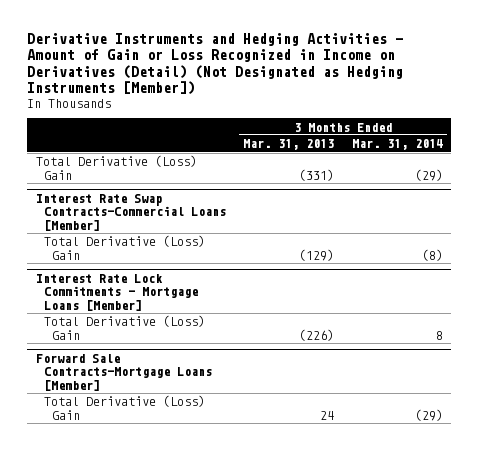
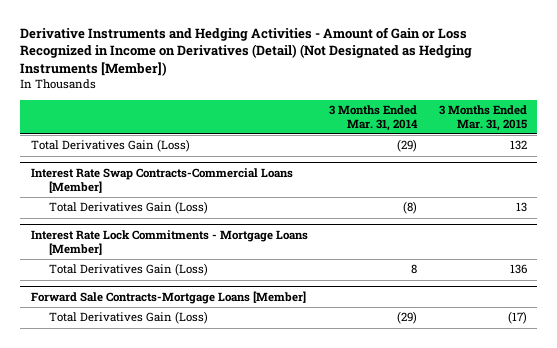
- | 3 Months Ended Mar. 31, 2013 | 3 Months Ended Mar. 31, 2014
+ | 3 Months Ended Mar. 31, 2014 | 3 Months Ended Mar. 31, 2015
- Total Derivative (Loss) Gain | (331) | (29)
+ Total Derivatives Gain (Loss) | (29) | 132
@ Interest Rate Swap Contracts-Commercial Loans [Member]
- Total Derivative (Loss) Gain | (129) | (8)
+ Total Derivatives Gain (Loss) | (8) | 13
@ Interest Rate Lock Commitments - Mortgage Loans [Member]
- Total Derivative (Loss) Gain | (226) | 8
+ Total Derivatives Gain (Loss) | 8 | 136
@ Forward Sale Contracts-Mortgage Loans [Member]
- Total Derivative (Loss) Gain | 24 | (29)
+ Total Derivatives Gain (Loss) | (29) | (17)

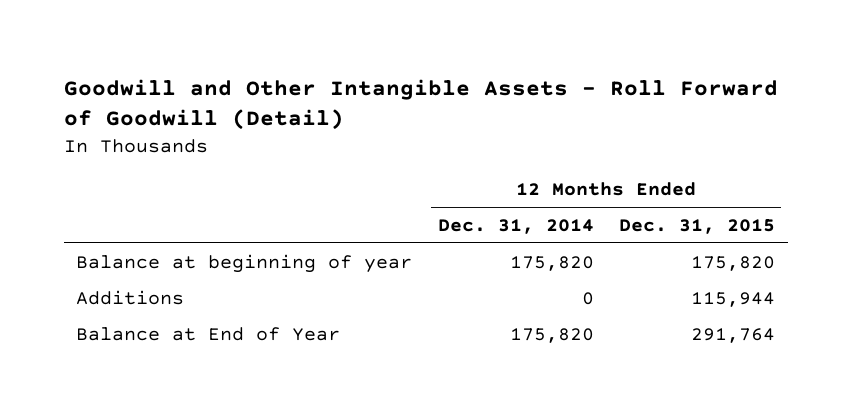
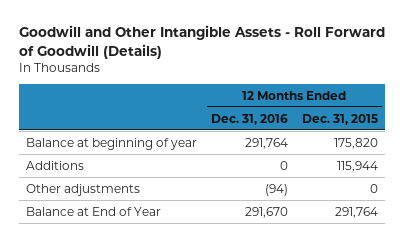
- Goodwill and Other Intangible Assets - Roll Forward of Goodwill (Detail)
+ Goodwill and Other Intangible Assets - Roll Forward of Goodwill (Details)
- | 12 Months Ended Dec. 31, 2014 | 12 Months Ended Dec. 31, 2015
+ | 12 Months Ended Dec. 31, 2016 | 12 Months Ended Dec. 31, 2015
+ Other adjustments | (94) | 0

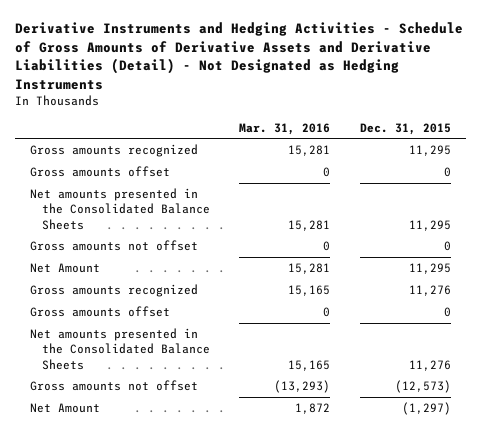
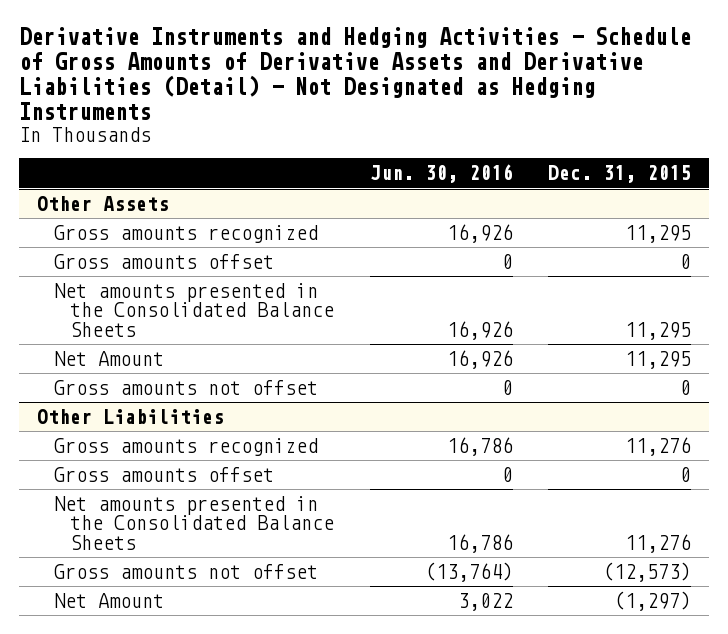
- | Mar. 31, 2016 | Dec. 31, 2015
+ | Jun. 30, 2016 | Dec. 31, 2015
+ Other Assets
- Gross amounts not offset | 0 | 0
+ Gross amounts not offset | 0 | 0
+ Other Liabilities

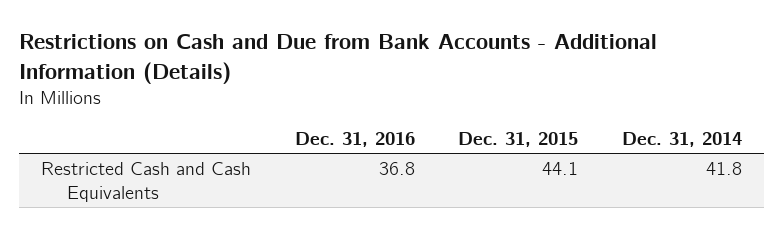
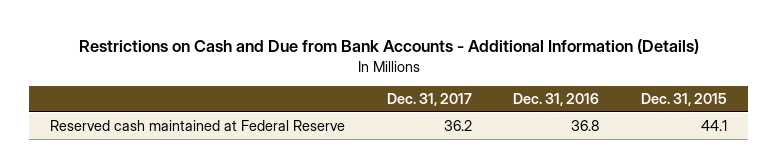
- | Dec. 31, 2016 | Dec. 31, 2015 | Dec. 31, 2014
+ | Dec. 31, 2017 | Dec. 31, 2016 | Dec. 31, 2015
- Restricted Cash and Cash Equivalents | 36.8 | 44.1 | 41.8
+ Reserved cash maintained at Federal Reserve | 36.2 | 36.8 | 44.1

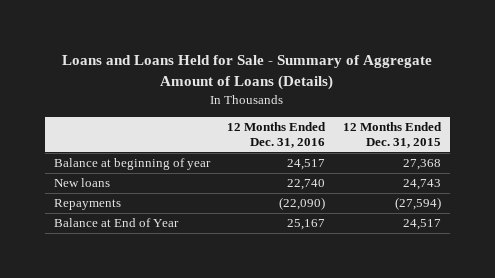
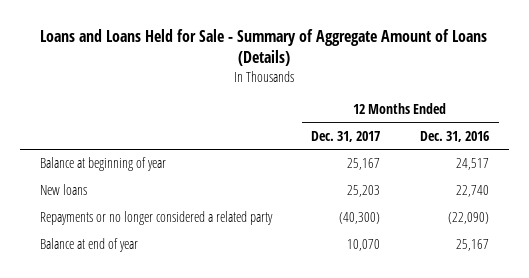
- | 12 Months Ended Dec. 31, 2016 | 12 Months Ended Dec. 31, 2015
+ | 12 Months Ended Dec. 31, 2017 | 12 Months Ended Dec. 31, 2016
- Repayments | (22,090) | (27,594)
- Balance at End of Year | 25,167 | 24,517
+ Repayments or no longer considered a related party | (40,300) | (22,090)
+ Balance at end of year | 10,070 | 25,167

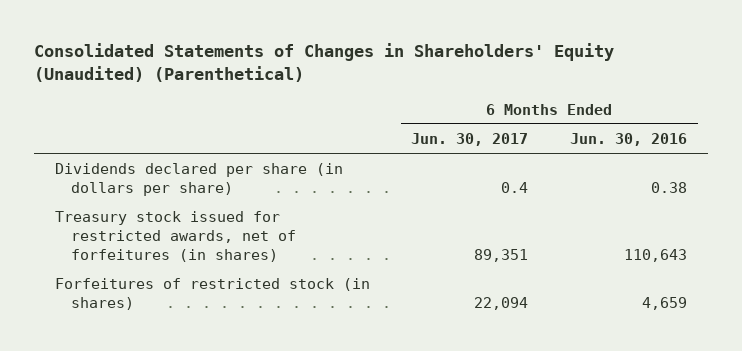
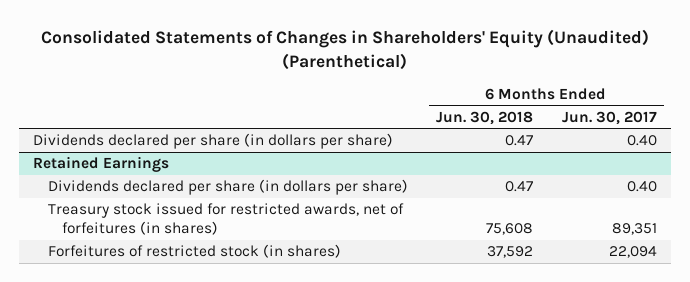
- | 6 Months Ended Jun. 30, 2017 | 6 Months Ended Jun. 30, 2016
+ | 6 Months Ended Jun. 30, 2018 | 6 Months Ended Jun. 30, 2017
- Dividends declared per share (in dollars per share) | 0.4 | 0.38
+ Dividends declared per share (in dollars per share) | 0.47 | 0.40
+ Retained Earnings
+ Dividends declared per share (in dollars per share) | 0.47 | 0.40

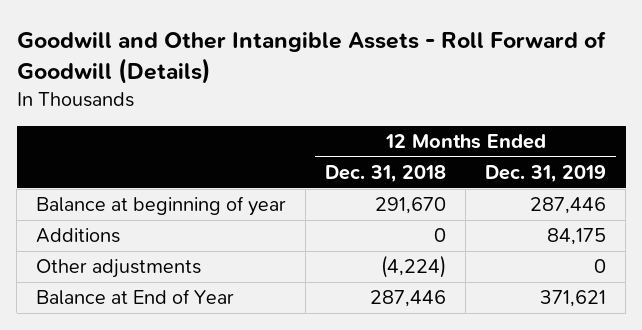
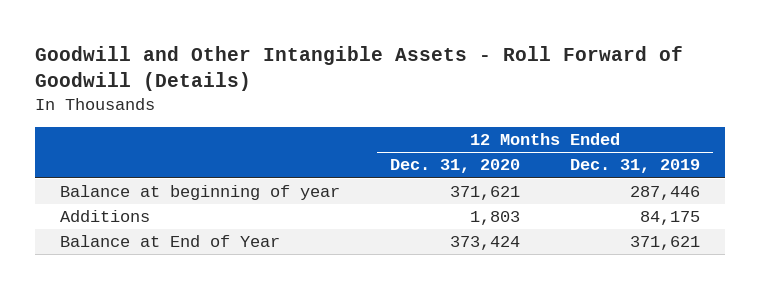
- | 12 Months Ended Dec. 31, 2018 | 12 Months Ended Dec. 31, 2019
+ | 12 Months Ended Dec. 31, 2020 | 12 Months Ended Dec. 31, 2019
- Other adjustments | (4,224) | 0

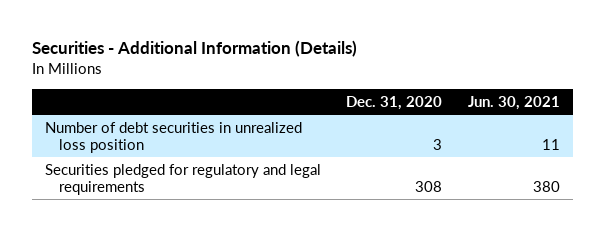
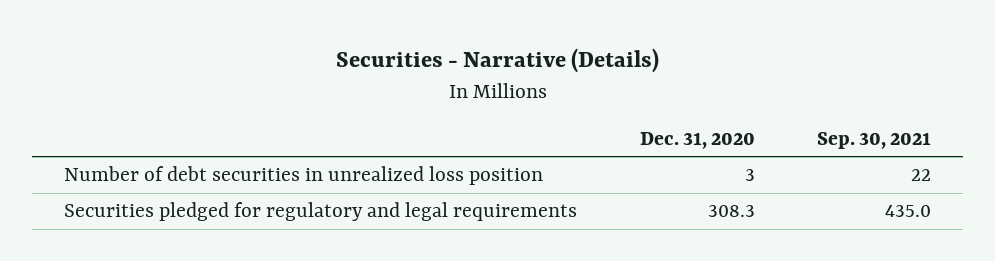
- Securities - Additional Information (Details)
+ Securities - Narrative (Details)
- | Dec. 31, 2020 | Jun. 30, 2021
+ | Dec. 31, 2020 | Sep. 30, 2021
- Securities pledged for regulatory and legal requirements | 308 | 380
+ Securities pledged for regulatory and legal requirements | 308.3 | 435.0

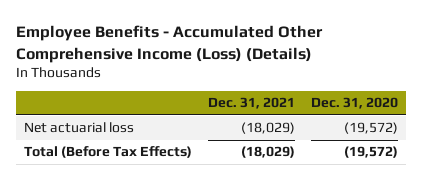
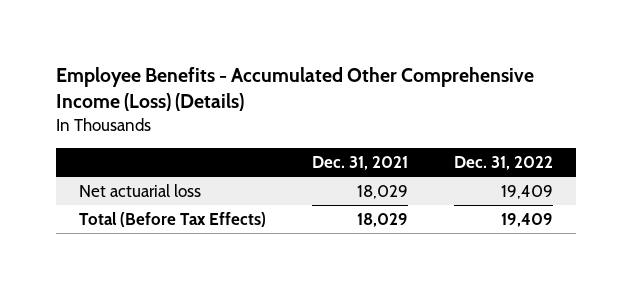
- | Dec. 31, 2021 | Dec. 31, 2020
+ | Dec. 31, 2021 | Dec. 31, 2022
- Net actuarial loss | (18,029) | (19,572)
- Total (Before Tax Effects) | (18,029) | (19,572)
+ Net actuarial loss | 18,029 | 19,409
+ Total (Before Tax Effects) | 18,029 | 19,409

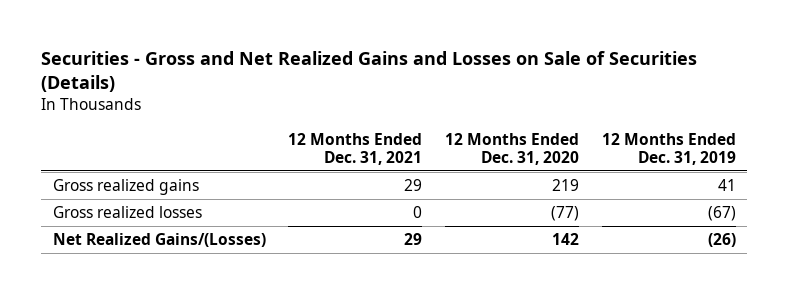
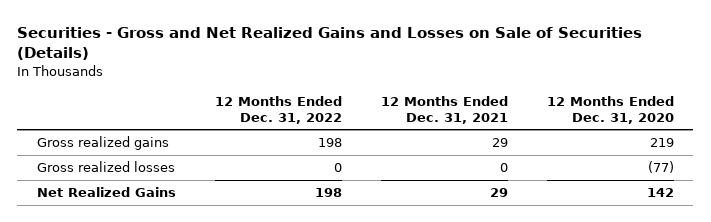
- | 12 Months Ended Dec. 31, 2021 | 12 Months Ended Dec. 31, 2020 | 12 Months Ended Dec. 31, 2019
+ | 12 Months Ended Dec. 31, 2022 | 12 Months Ended Dec. 31, 2021 | 12 Months Ended Dec. 31, 2020
- Net Realized Gains/(Losses) | 29 | 142 | (26)
+ Net Realized Gains | 198 | 29 | 142

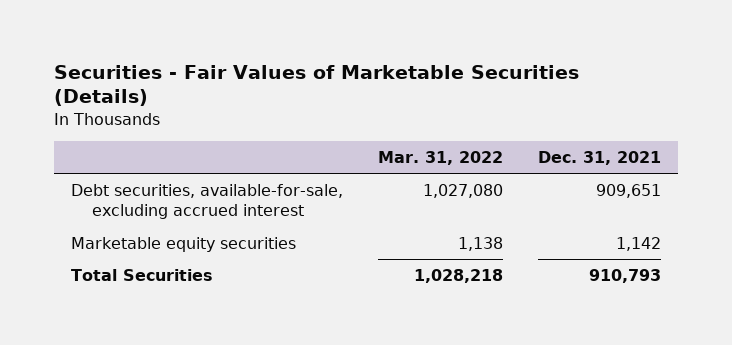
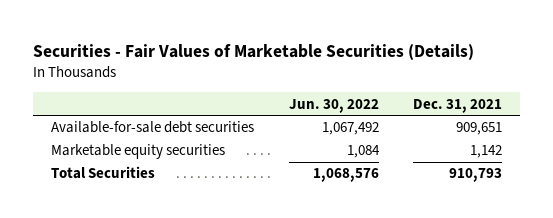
- | Mar. 31, 2022 | Dec. 31, 2021
+ | Jun. 30, 2022 | Dec. 31, 2021
- Debt securities, available-for-sale, excluding accrued interest | 1,027,080 | 909,651
+ Available-for-sale debt securities | 1,067,492 | 909,651

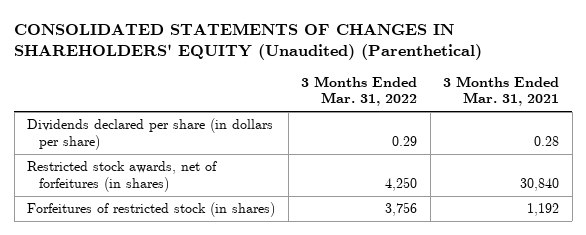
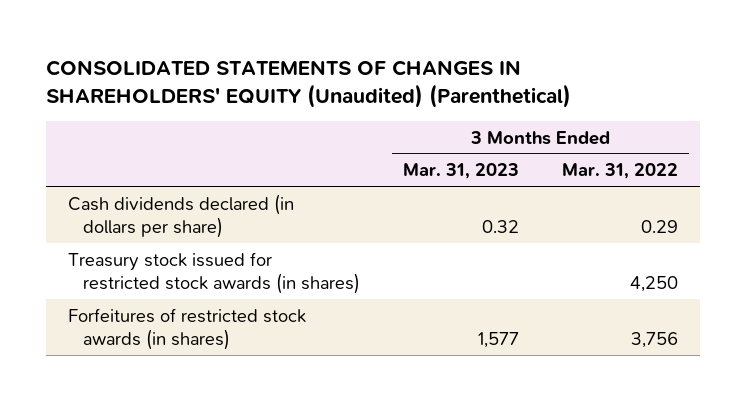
- | 3 Months Ended Mar. 31, 2022 | 3 Months Ended Mar. 31, 2021
+ | 3 Months Ended Mar. 31, 2023 | 3 Months Ended Mar. 31, 2022
- Dividends declared per share (in dollars per share) | 0.29 | 0.28
- Restricted stock awards, net of forfeitures (in shares) | 4,250 | 30,840
- Forfeitures of restricted stock (in shares) | 3,756 | 1,192
+ Cash dividends declared (in dollars per share) | 0.32 | 0.29
+ Treasury stock issued for restricted stock awards (in shares) | | 4,250
+ Forfeitures of restricted stock awards (in shares) | 1,577 | 3,756

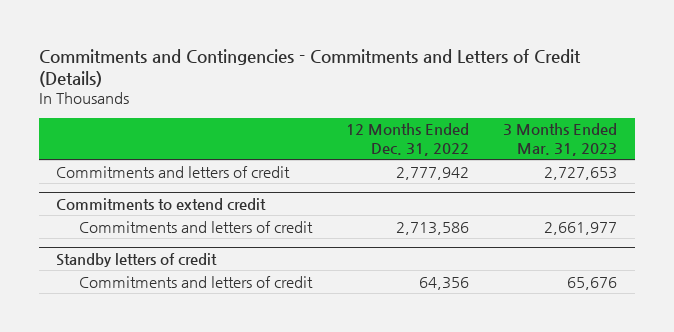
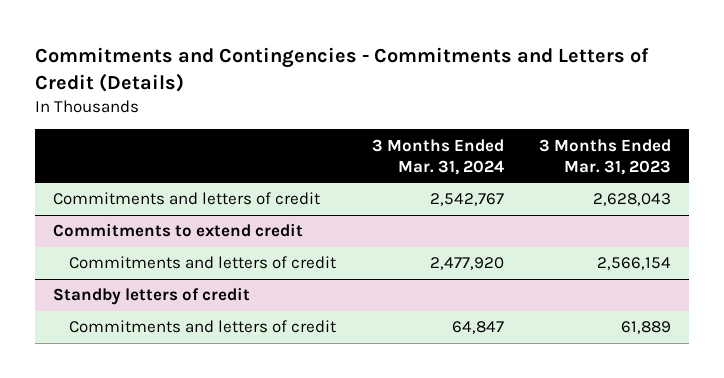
- | 12 Months Ended Dec. 31, 2022 | 3 Months Ended Mar. 31, 2023
+ | 3 Months Ended Mar. 31, 2024 | 3 Months Ended Mar. 31, 2023
- Commitments and letters of credit | 2,777,942 | 2,727,653
+ Commitments and letters of credit | 2,542,767 | 2,628,043
@ Commitments to extend credit
- Commitments and letters of credit | 2,713,586 | 2,661,977
+ Commitments and letters of credit | 2,477,920 | 2,566,154
@ Standby letters of credit
- Commitments and letters of credit | 64,356 | 65,676
+ Commitments and letters of credit | 64,847 | 61,889

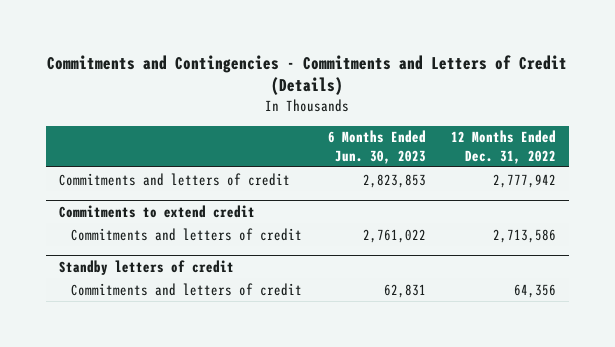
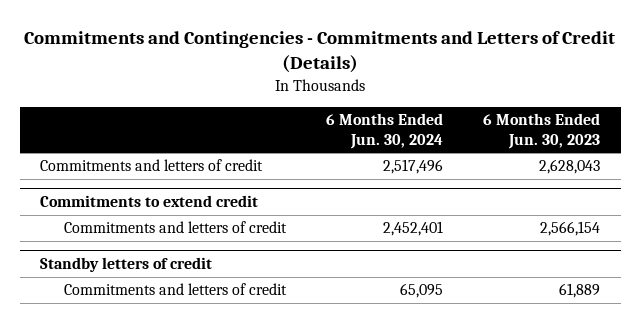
- | 6 Months Ended Jun. 30, 2023 | 12 Months Ended Dec. 31, 2022
+ | 6 Months Ended Jun. 30, 2024 | 6 Months Ended Jun. 30, 2023
- Commitments and letters of credit | 2,823,853 | 2,777,942
+ Commitments and letters of credit | 2,517,496 | 2,628,043
@ Commitments to extend credit
- Commitments and letters of credit | 2,761,022 | 2,713,586
+ Commitments and letters of credit | 2,452,401 | 2,566,154
@ Standby letters of credit
- Commitments and letters of credit | 62,831 | 64,356
+ Commitments and letters of credit | 65,095 | 61,889

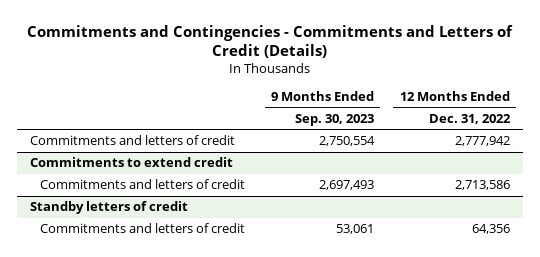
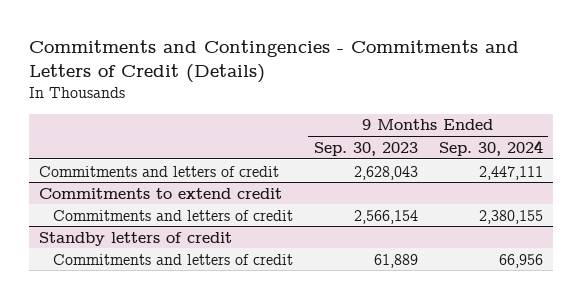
- | 9 Months Ended Sep. 30, 2023 | 12 Months Ended Dec. 31, 2022
+ | 9 Months Ended Sep. 30, 2023 | 9 Months Ended Sep. 30, 2024
- Commitments and letters of credit | 2,750,554 | 2,777,942
+ Commitments and letters of credit | 2,628,043 | 2,447,111
@ Commitments to extend credit
- Commitments and letters of credit | 2,697,493 | 2,713,586
+ Commitments and letters of credit | 2,566,154 | 2,380,155
@ Standby letters of credit
- Commitments and letters of credit | 53,061 | 64,356
+ Commitments and letters of credit | 61,889 | 66,956

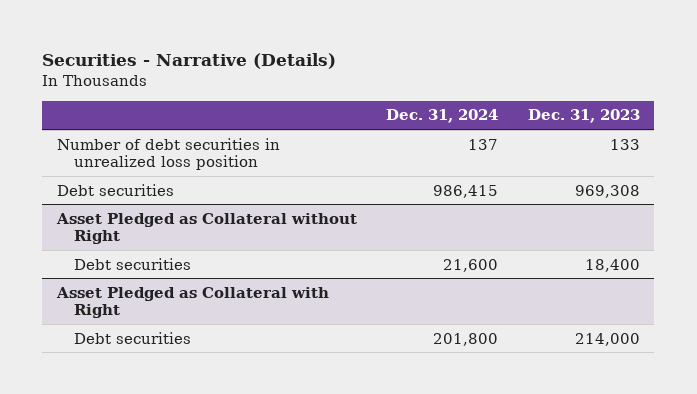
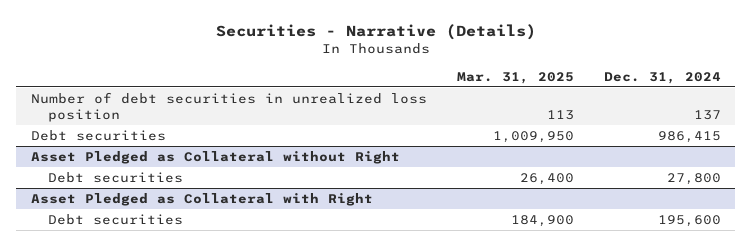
- | Dec. 31, 2024 | Dec. 31, 2023
+ | Mar. 31, 2025 | Dec. 31, 2024
@ Asset Pledged as Collateral without Right
- Debt securities | 21,600 | 18,400
+ Debt securities | 26,400 | 27,800
@ Asset Pledged as Collateral with Right
- Debt securities | 201,800 | 214,000
+ Debt securities | 184,900 | 195,600

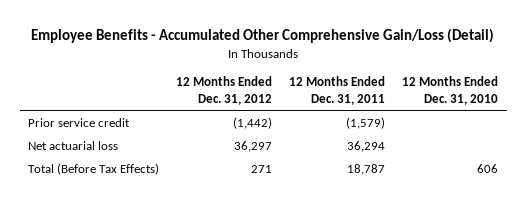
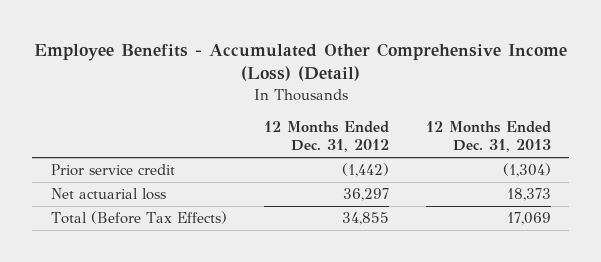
- Employee Benefits - Accumulated Other Comprehensive Gain/Loss (Detail)
+ Employee Benefits - Accumulated Other Comprehensive Income (Loss) (Detail)
- | 12 Months Ended Dec. 31, 2012 | 12 Months Ended Dec. 31, 2011 | 12 Months Ended Dec. 31, 2010
+ | 12 Months Ended Dec. 31, 2012 | 12 Months Ended Dec. 31, 2013
- Total (Before Tax Effects) | 271 | 18,787 | 606
+ Total (Before Tax Effects) | 34,855 | 17,069

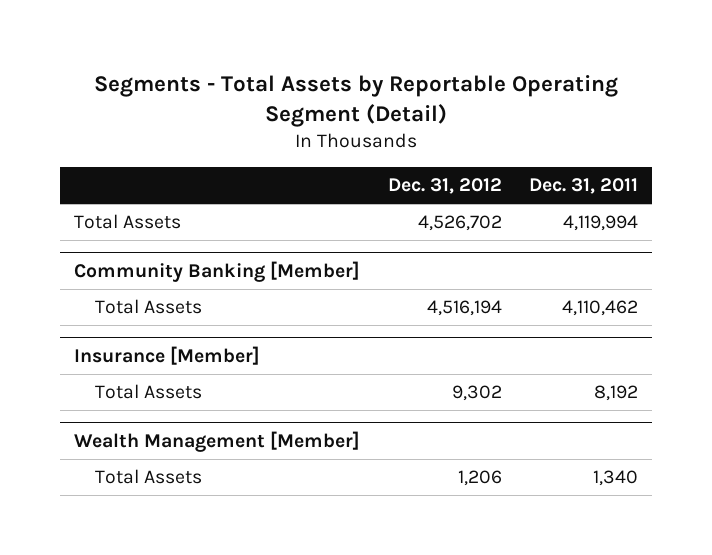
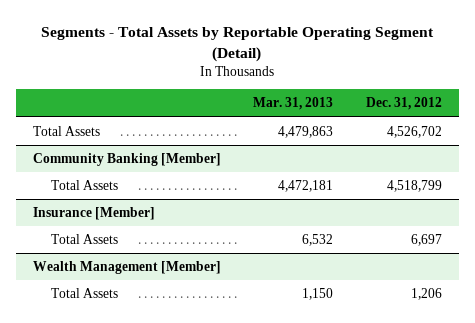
- | Dec. 31, 2012 | Dec. 31, 2011
+ | Mar. 31, 2013 | Dec. 31, 2012
@ Community Banking [Member]
- Total Assets | 4,516,194 | 4,110,462
+ Total Assets | 4,472,181 | 4,518,799
@ Insurance [Member]
- Total Assets | 9,302 | 8,192
+ Total Assets | 6,532 | 6,697

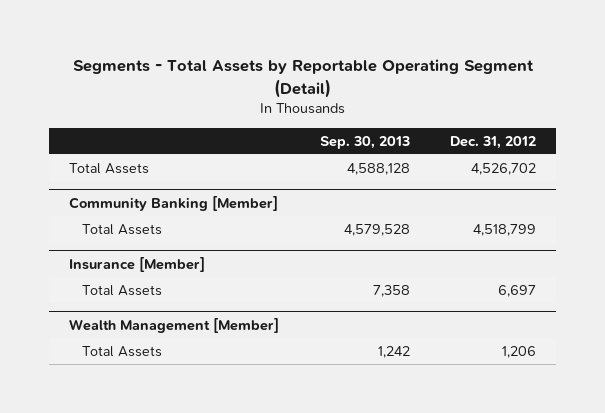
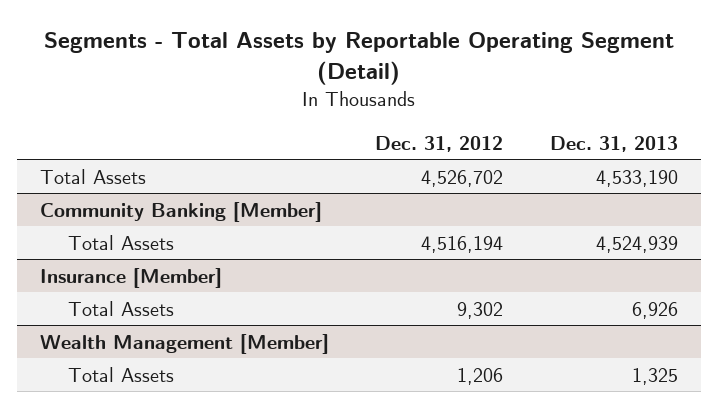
- | Sep. 30, 2013 | Dec. 31, 2012
+ | Dec. 31, 2012 | Dec. 31, 2013
@ Community Banking [Member]
- Total Assets | 4,579,528 | 4,518,799
+ Total Assets | 4,516,194 | 4,524,939
@ Insurance [Member]
- Total Assets | 7,358 | 6,697
+ Total Assets | 9,302 | 6,926

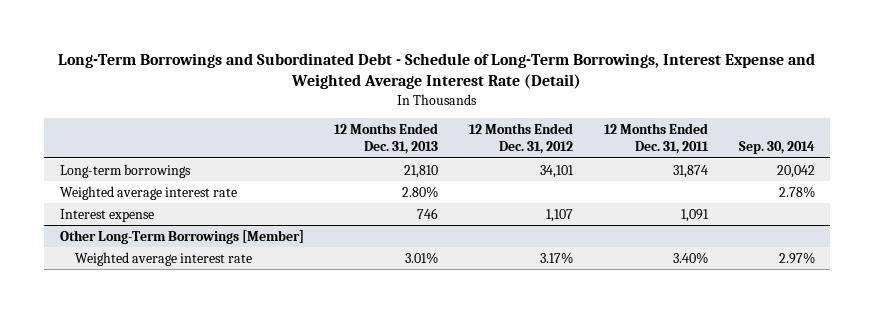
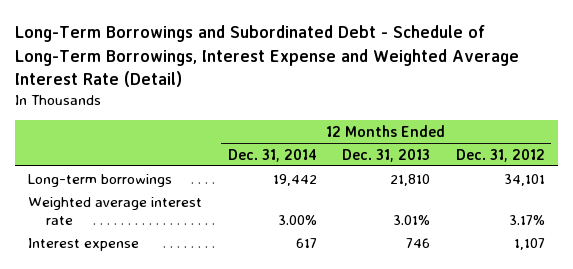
- | 12 Months Ended Dec. 31, 2013 | 12 Months Ended Dec. 31, 2012 | 12 Months Ended Dec. 31, 2011 | Sep. 30, 2014
+ | 12 Months Ended Dec. 31, 2014 | 12 Months Ended Dec. 31, 2013 | 12 Months Ended Dec. 31, 2012
- Weighted average interest rate | 2.80% | | | 2.78%
- Other Long-Term Borrowings [Member]
moved down: Interest expense | 617 | 746 | 1,107

